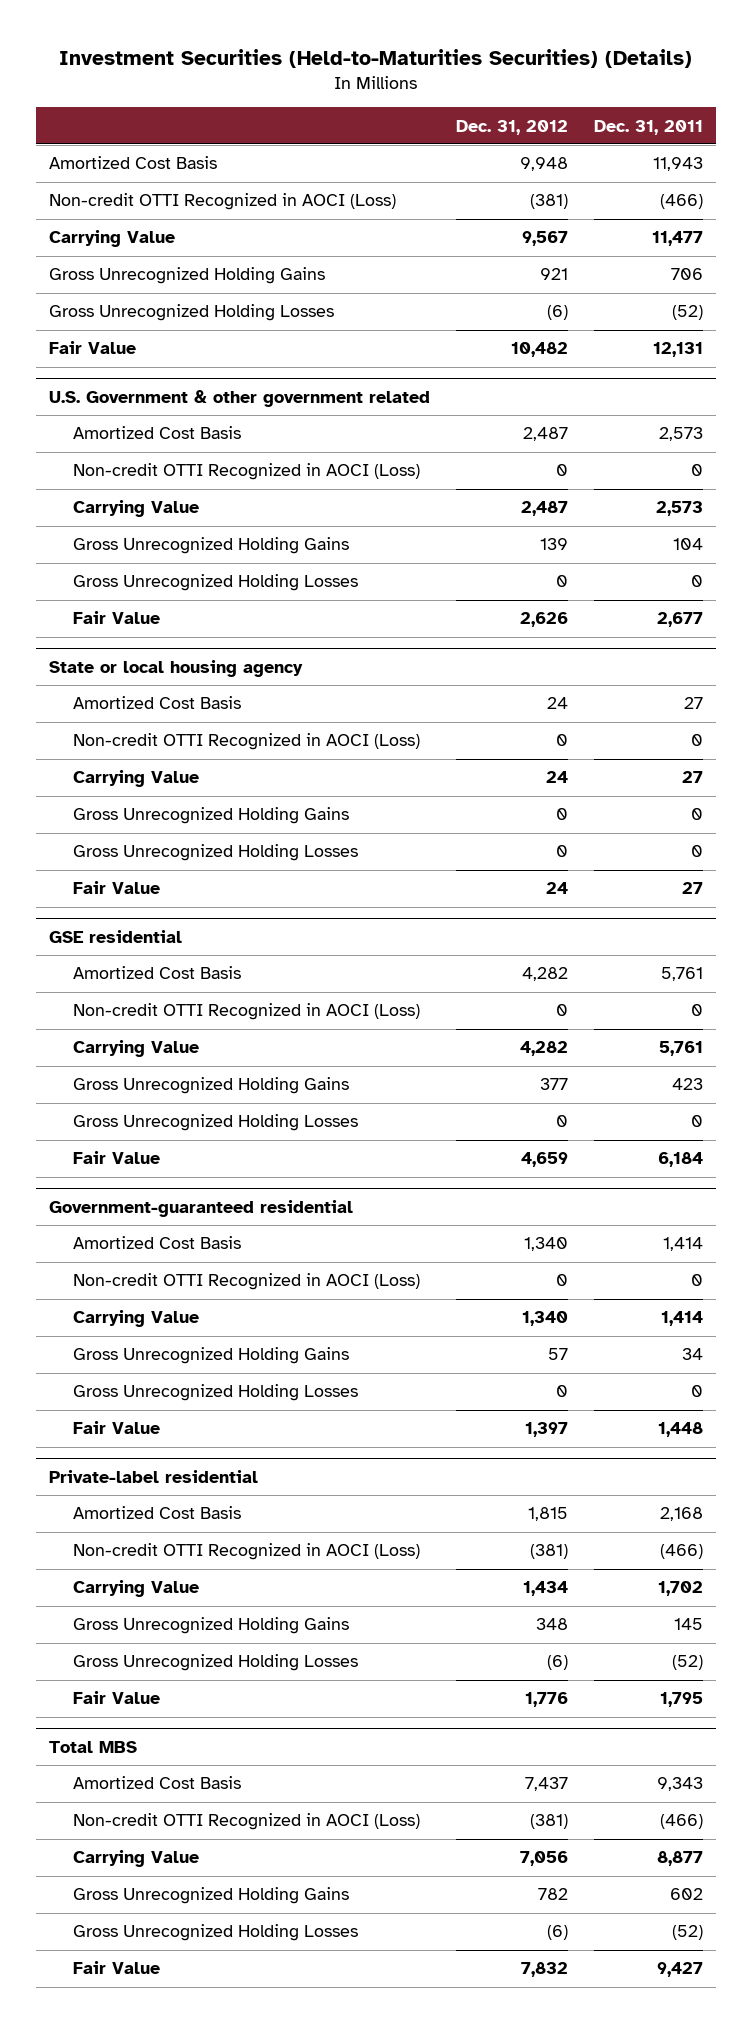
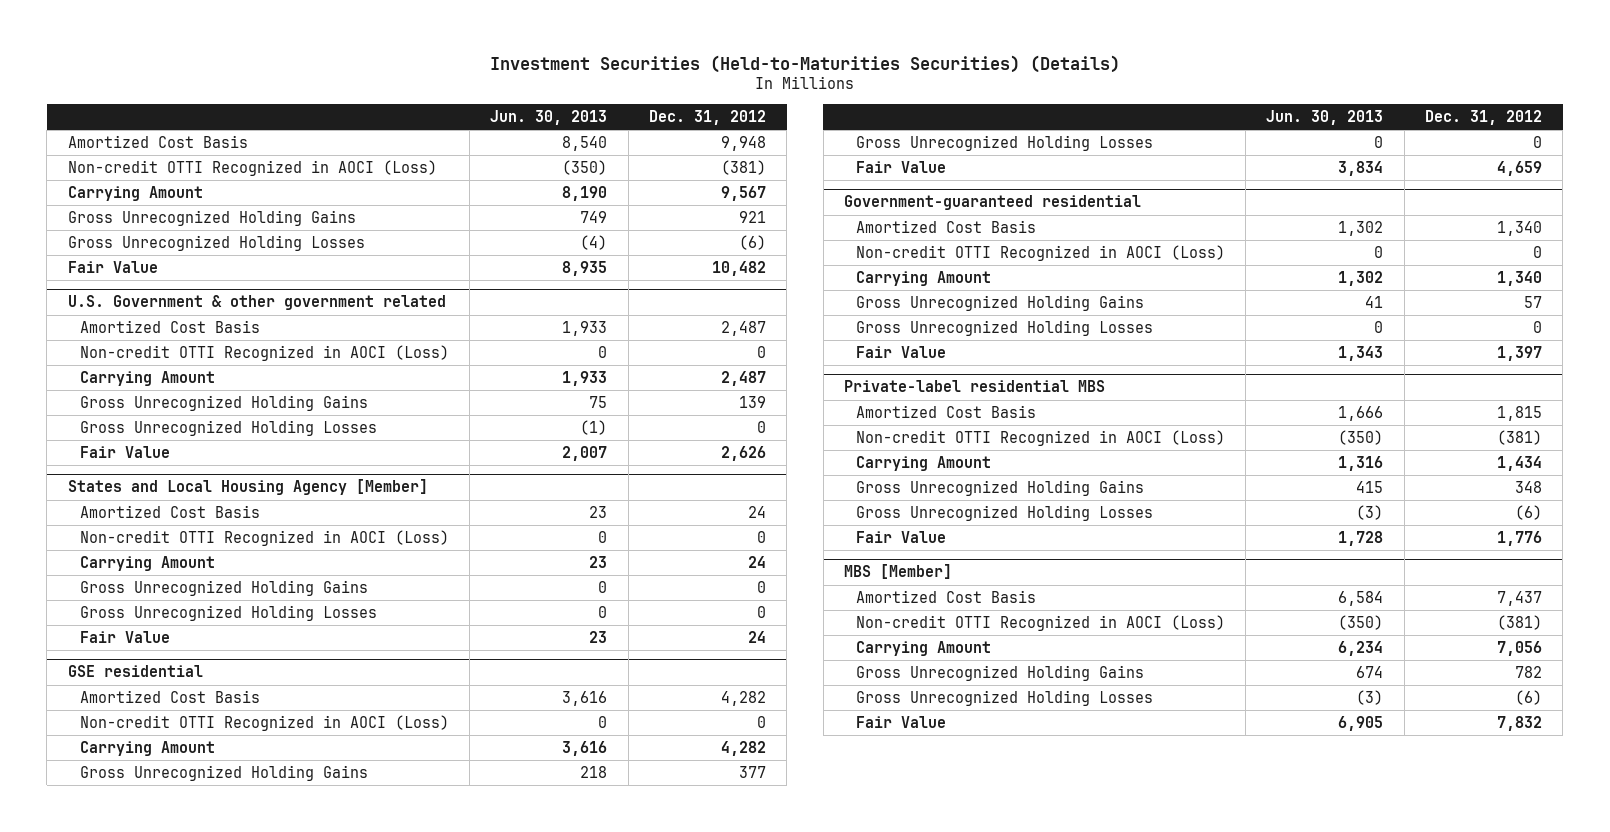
- | Dec. 31, 2012 | Dec. 31, 2011
+ | Jun. 30, 2013 | Dec. 31, 2012
- Carrying Value | 9,567 | 11,477
+ Carrying Amount | 8,190 | 9,567
@ U.S. Government & other government related
- Carrying Value | 2,487 | 2,573
+ Carrying Amount | 1,933 | 2,487
- State or local housing agency
+ States and Local Housing Agency [Member]
- Carrying Value | 24 | 27
+ Carrying Amount | 23 | 24
@ GSE residential
- Carrying Value | 4,282 | 5,761
+ Carrying Amount | 3,616 | 4,282
@ Government-guaranteed residential
- Carrying Value | 1,340 | 1,414
+ Carrying Amount | 1,302 | 1,340
- Private-label residential
+ Private-label residential MBS
- Carrying Value | 1,434 | 1,702
+ Carrying Amount | 1,316 | 1,434
- Total MBS
+ MBS [Member]
- Carrying Value | 7,056 | 8,877
+ Carrying Amount | 6,234 | 7,056

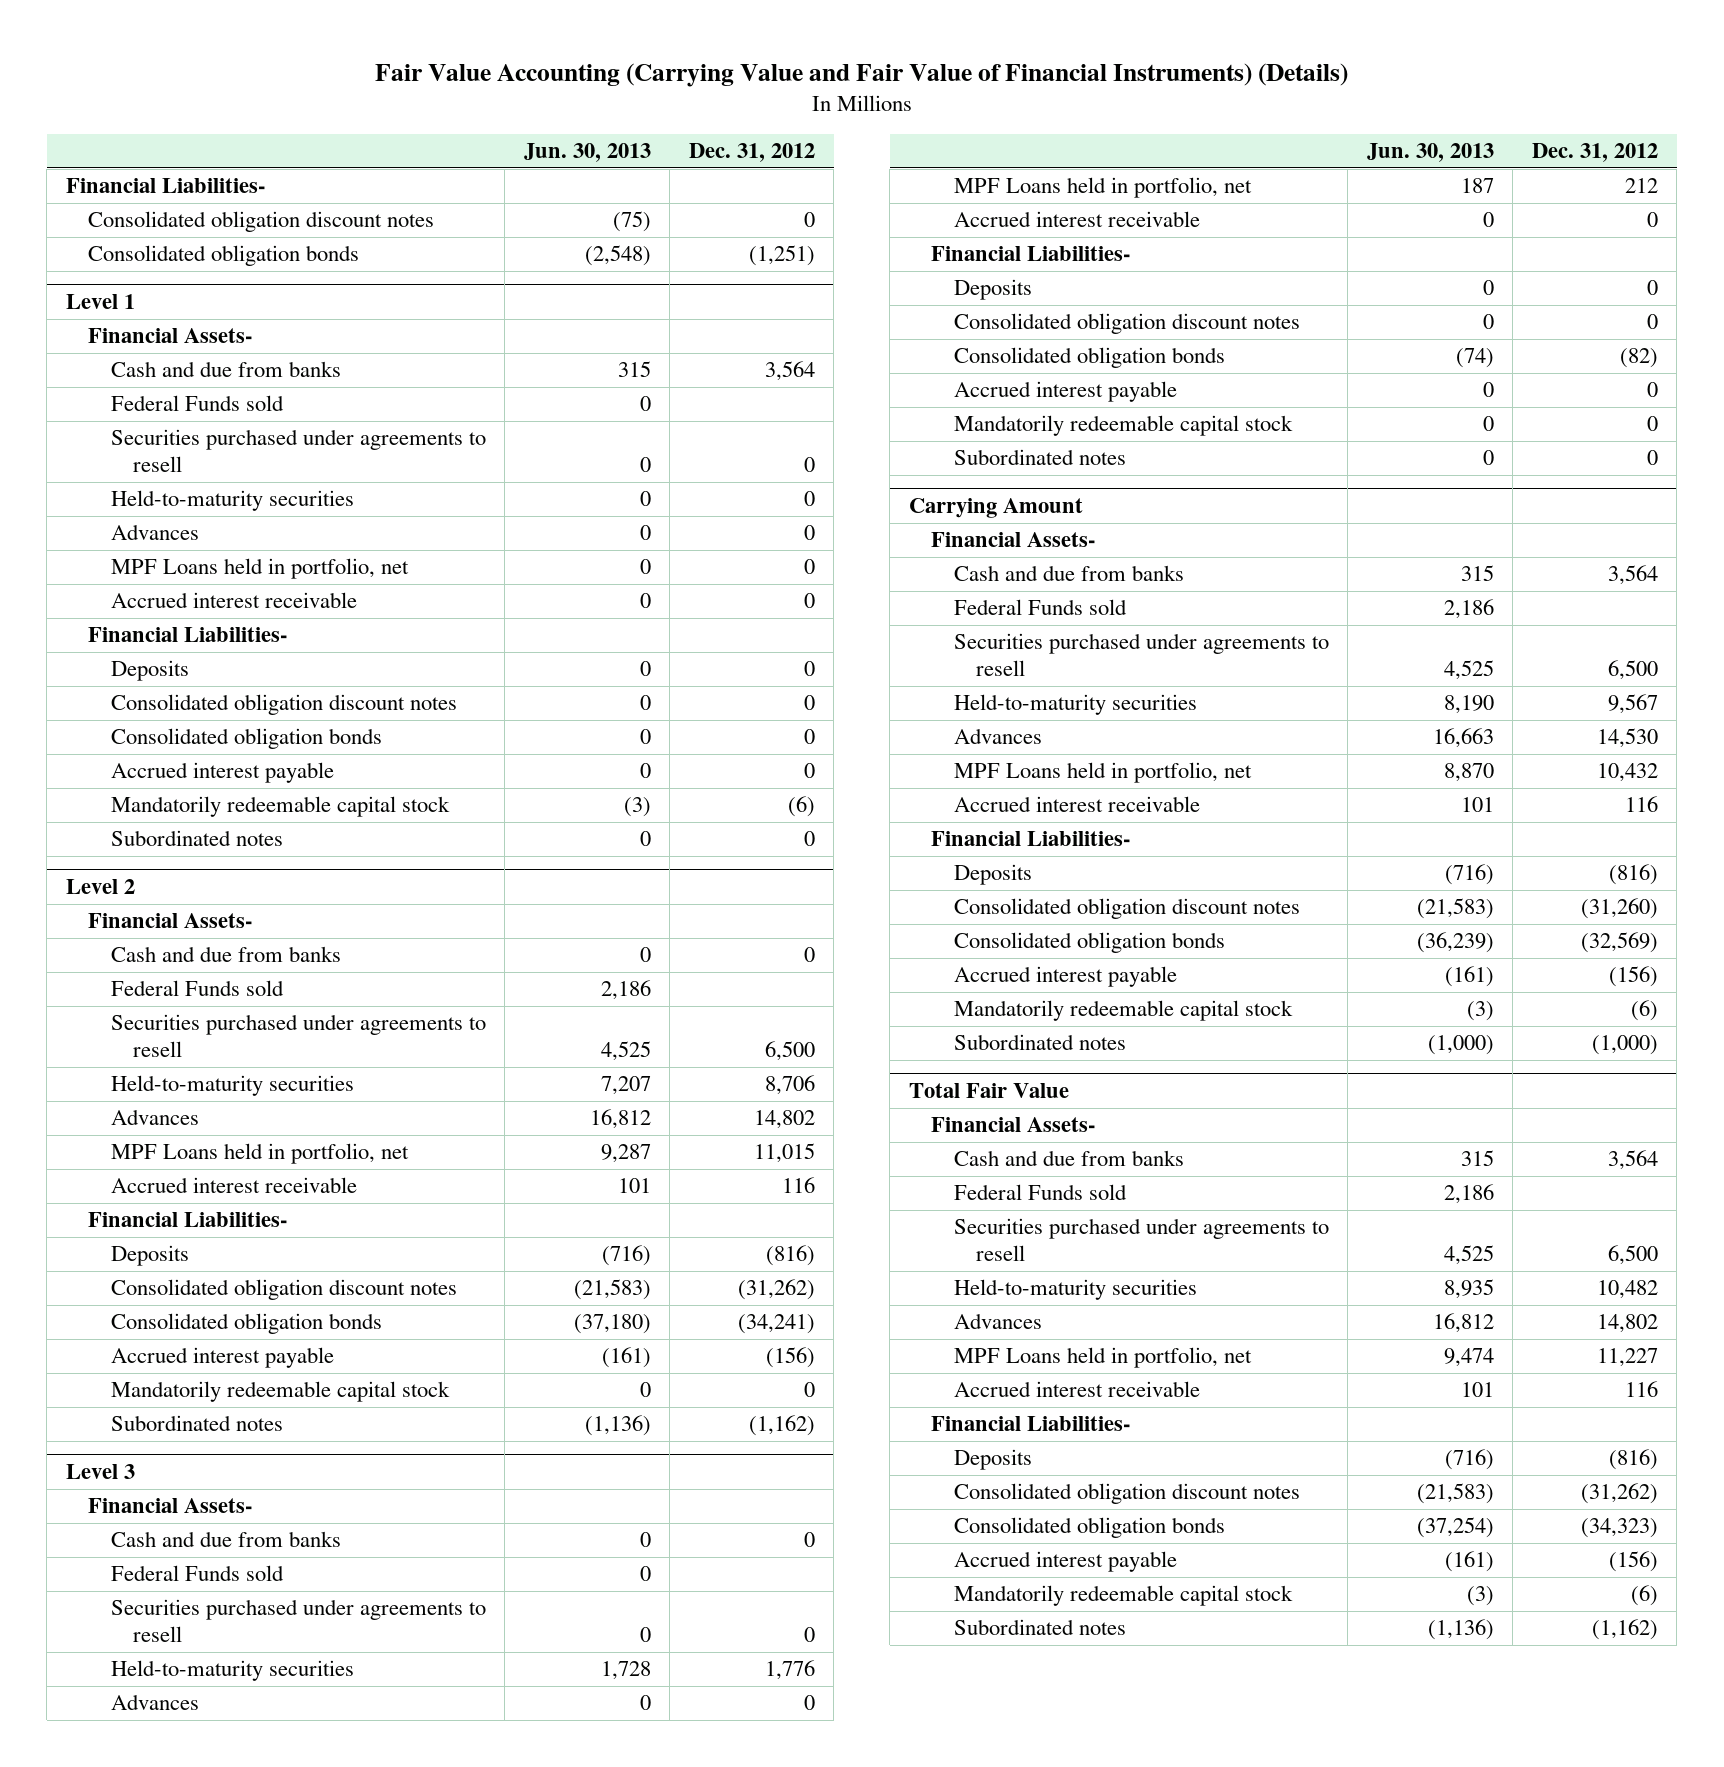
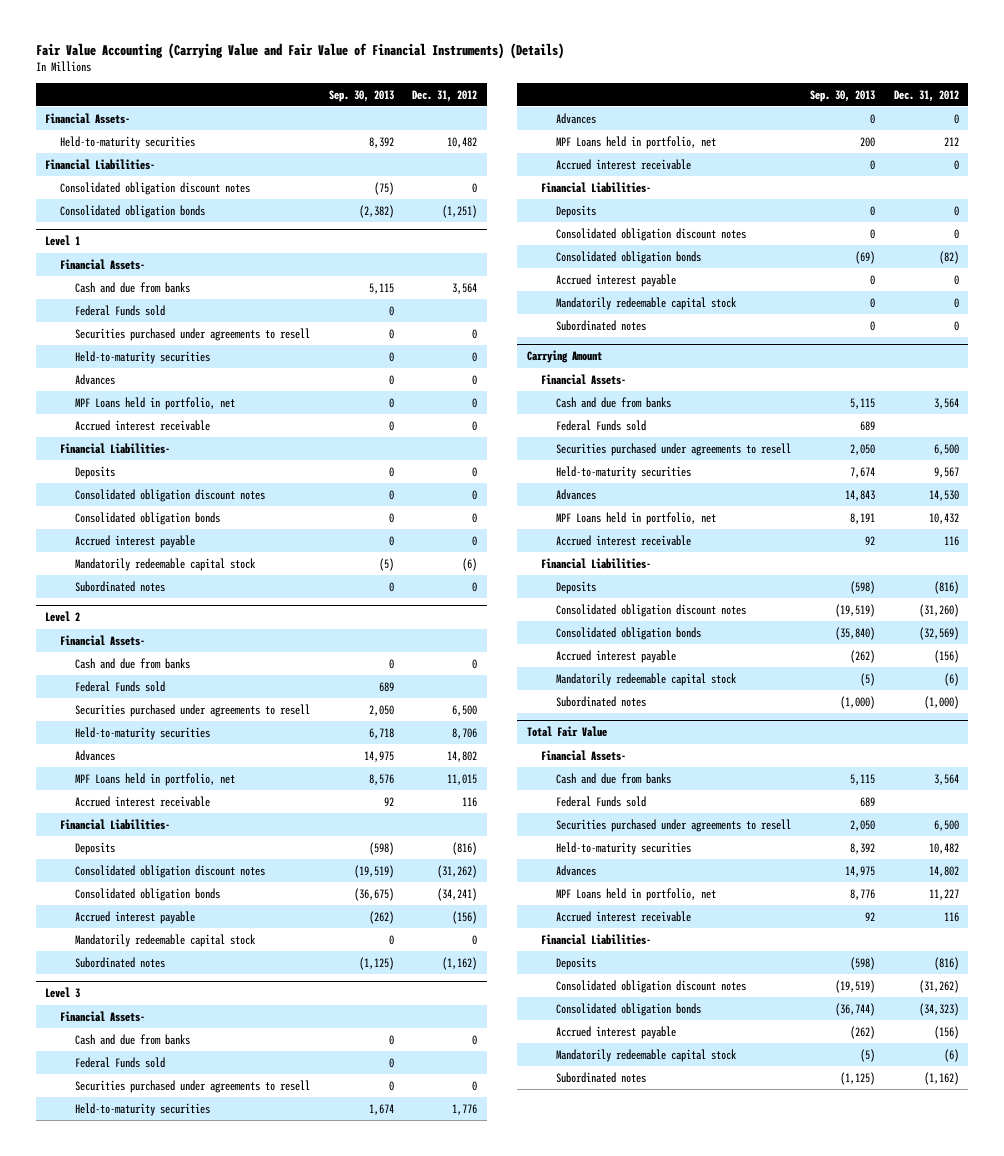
- | Jun. 30, 2013 | Dec. 31, 2012
+ | Sep. 30, 2013 | Dec. 31, 2012
+ Financial Assets-
+ Held-to-maturity securities | 8,392 | 10,482

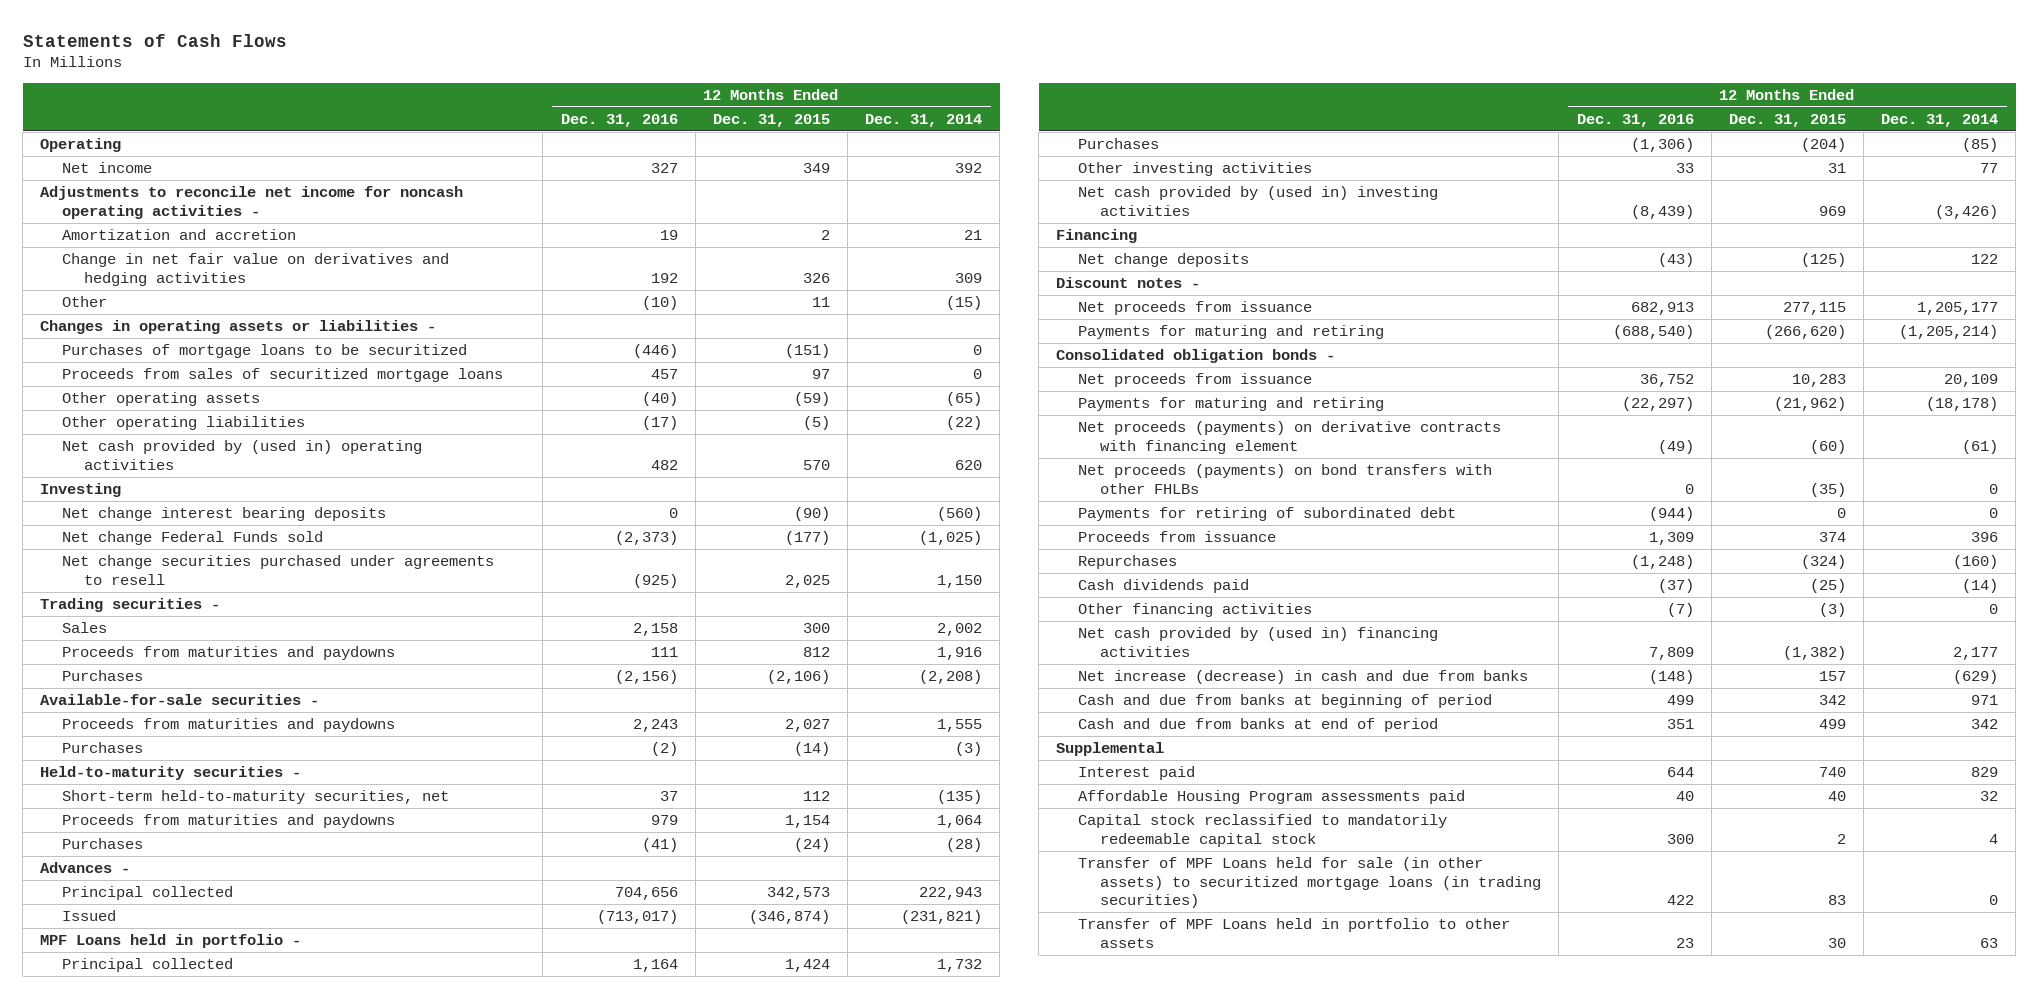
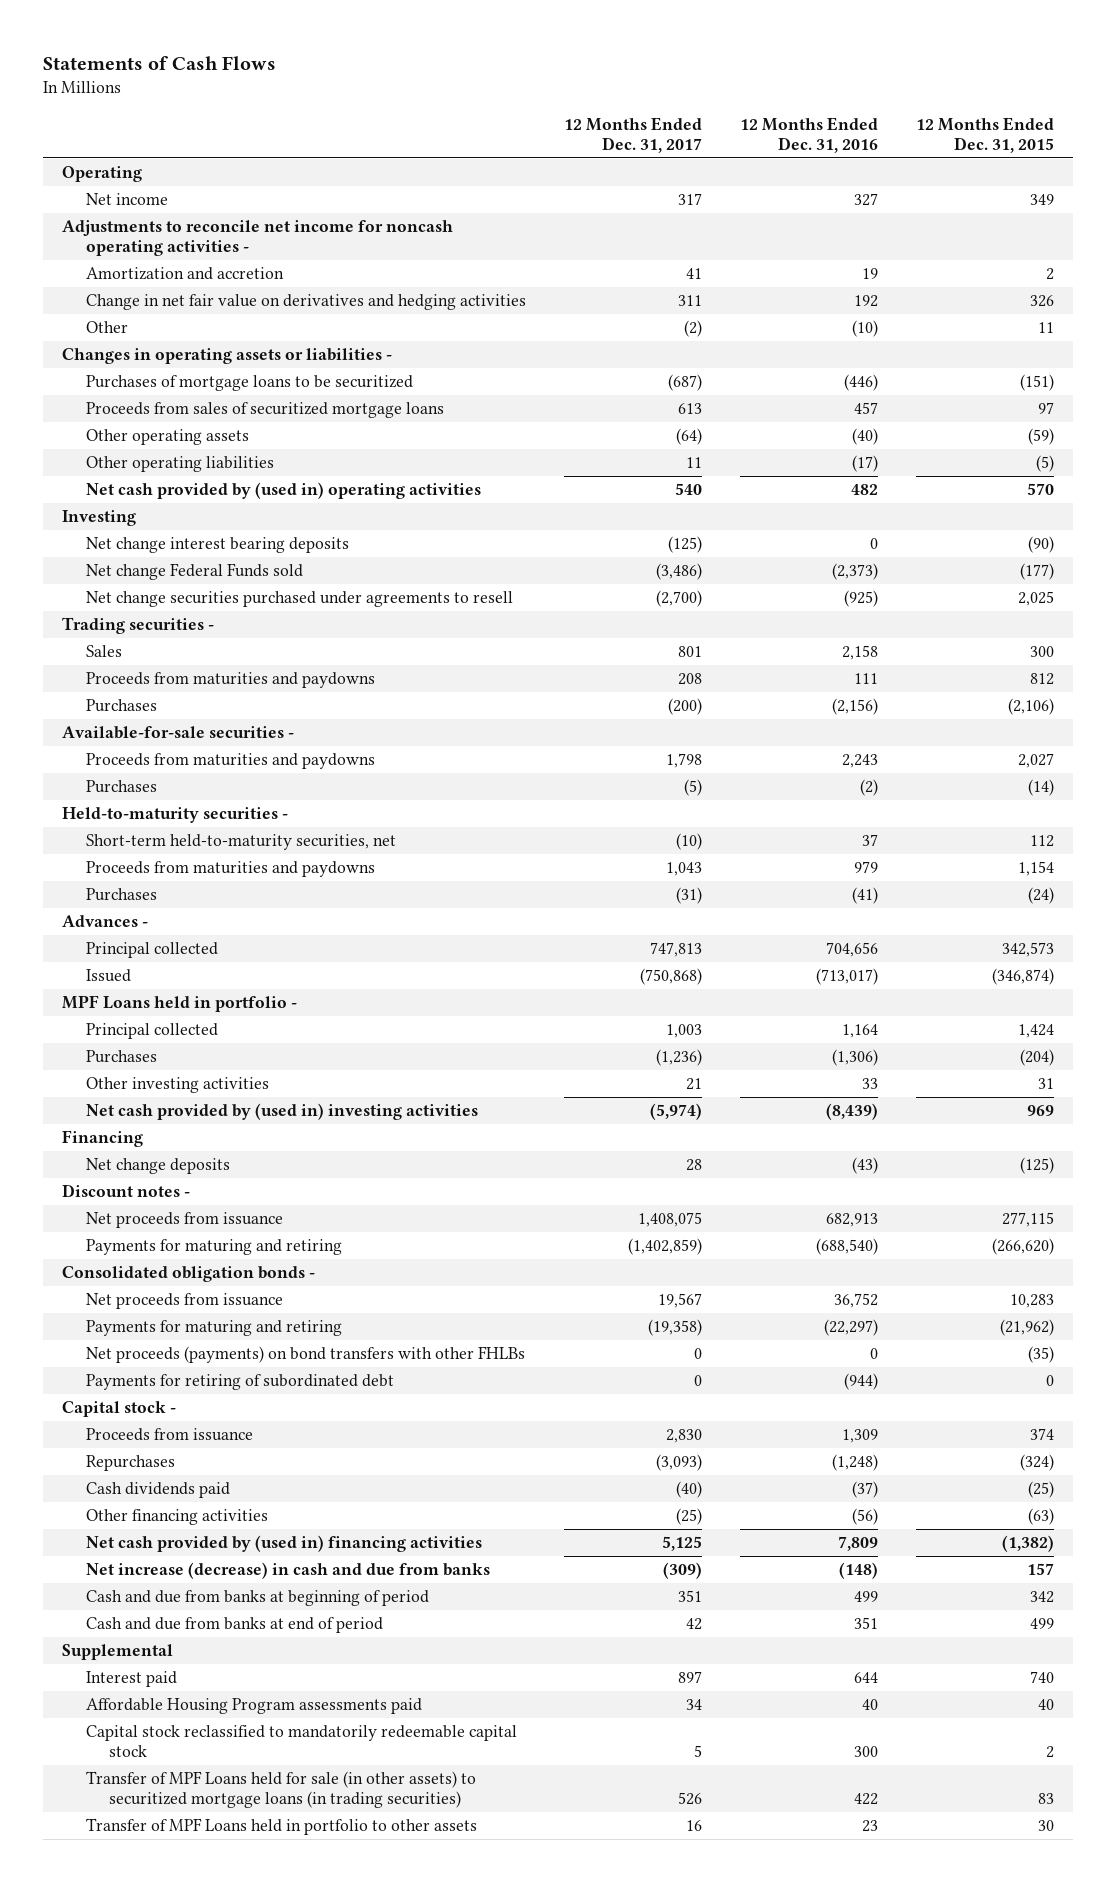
- | 12 Months Ended Dec. 31, 2016 | 12 Months Ended Dec. 31, 2015 | 12 Months Ended Dec. 31, 2014
+ | 12 Months Ended Dec. 31, 2017 | 12 Months Ended Dec. 31, 2016 | 12 Months Ended Dec. 31, 2015
- Net proceeds (payments) on derivative contracts with financing element | (49) | (60) | (61)
+ Capital stock -
- Other financing activities | (7) | (3) | 0
+ Other financing activities | (25) | (56) | (63)

